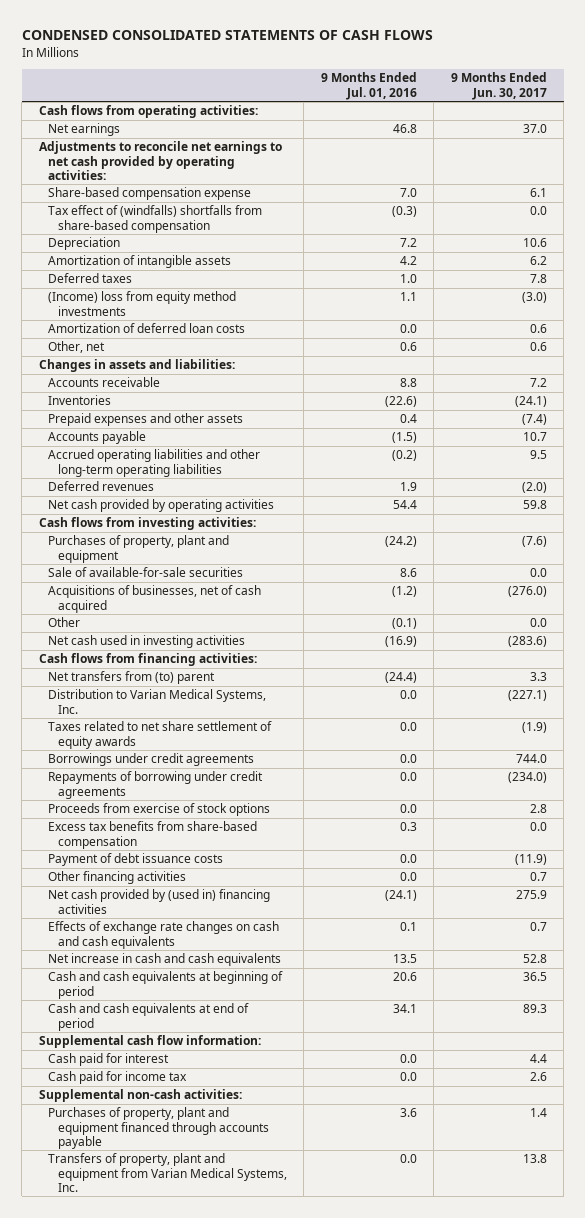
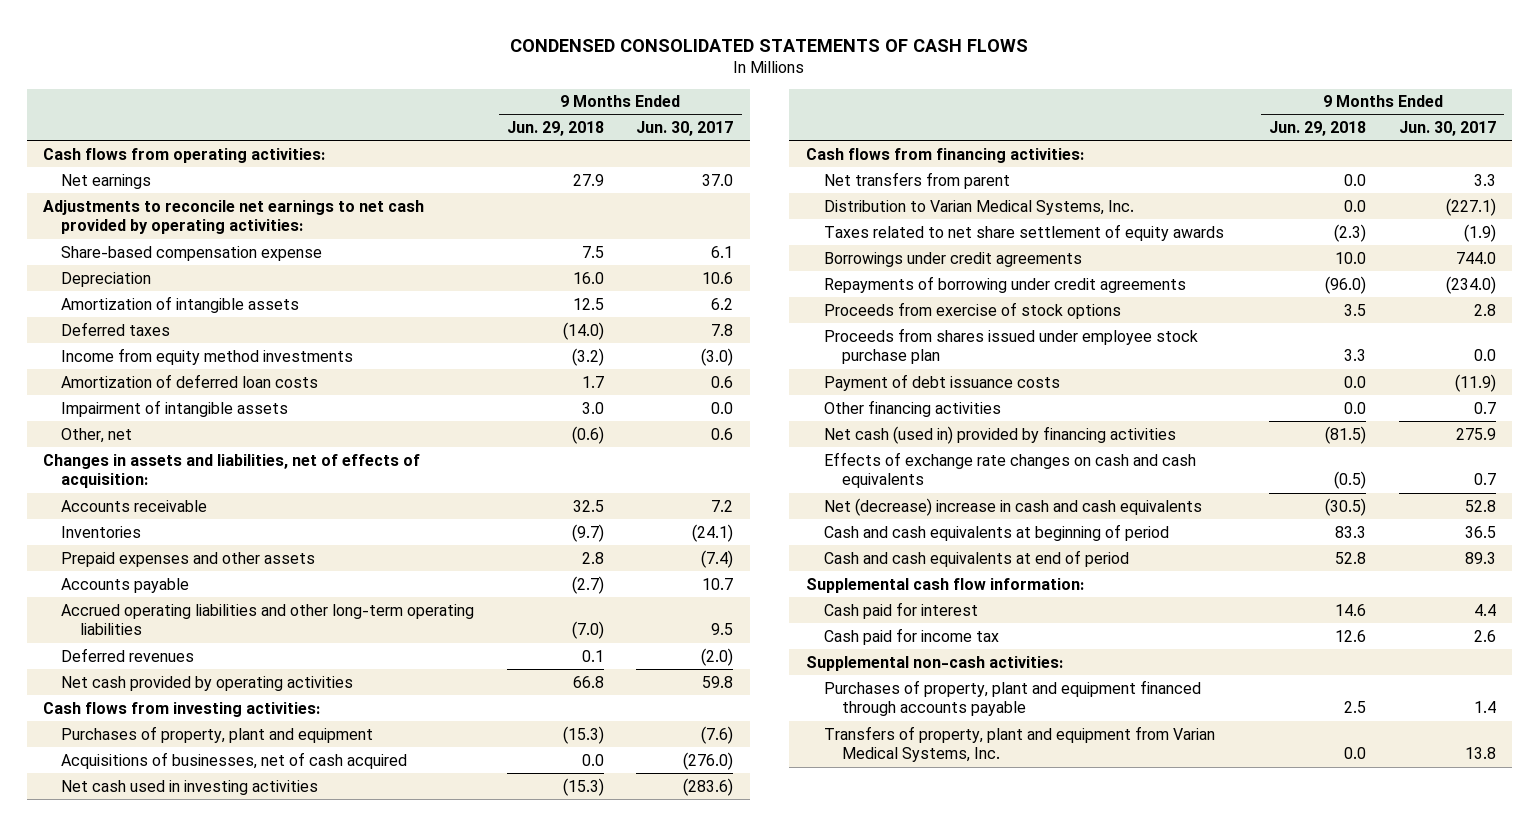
- | 9 Months Ended Jul. 01, 2016 | 9 Months Ended Jun. 30, 2017
+ | 9 Months Ended Jun. 29, 2018 | 9 Months Ended Jun. 30, 2017
- Tax effect of (windfalls) shortfalls from share-based compensation | (0.3) | 0.0
- (Income) loss from equity method investments | 1.1 | (3.0)
+ Income from equity method investments | (3.2) | (3.0)
+ Impairment of intangible assets | 3.0 | 0.0
- Changes in assets and liabilities:
+ Changes in assets and liabilities, net of effects of acquisition:
- Sale of available-for-sale securities | 8.6 | 0.0
- Other | (0.1) | 0.0
- Net transfers from (to) parent | (24.4) | 3.3
+ Net transfers from parent | 0.0 | 3.3
- Excess tax benefits from share-based compensation | 0.3 | 0.0
+ Proceeds from shares issued under employee stock purchase plan | 3.3 | 0.0
- Net cash provided by (used in) financing activities | (24.1) | 275.9
+ Net cash (used in) provided by financing activities | (81.5) | 275.9
- Net increase in cash and cash equivalents | 13.5 | 52.8
+ Net (decrease) increase in cash and cash equivalents | (30.5) | 52.8

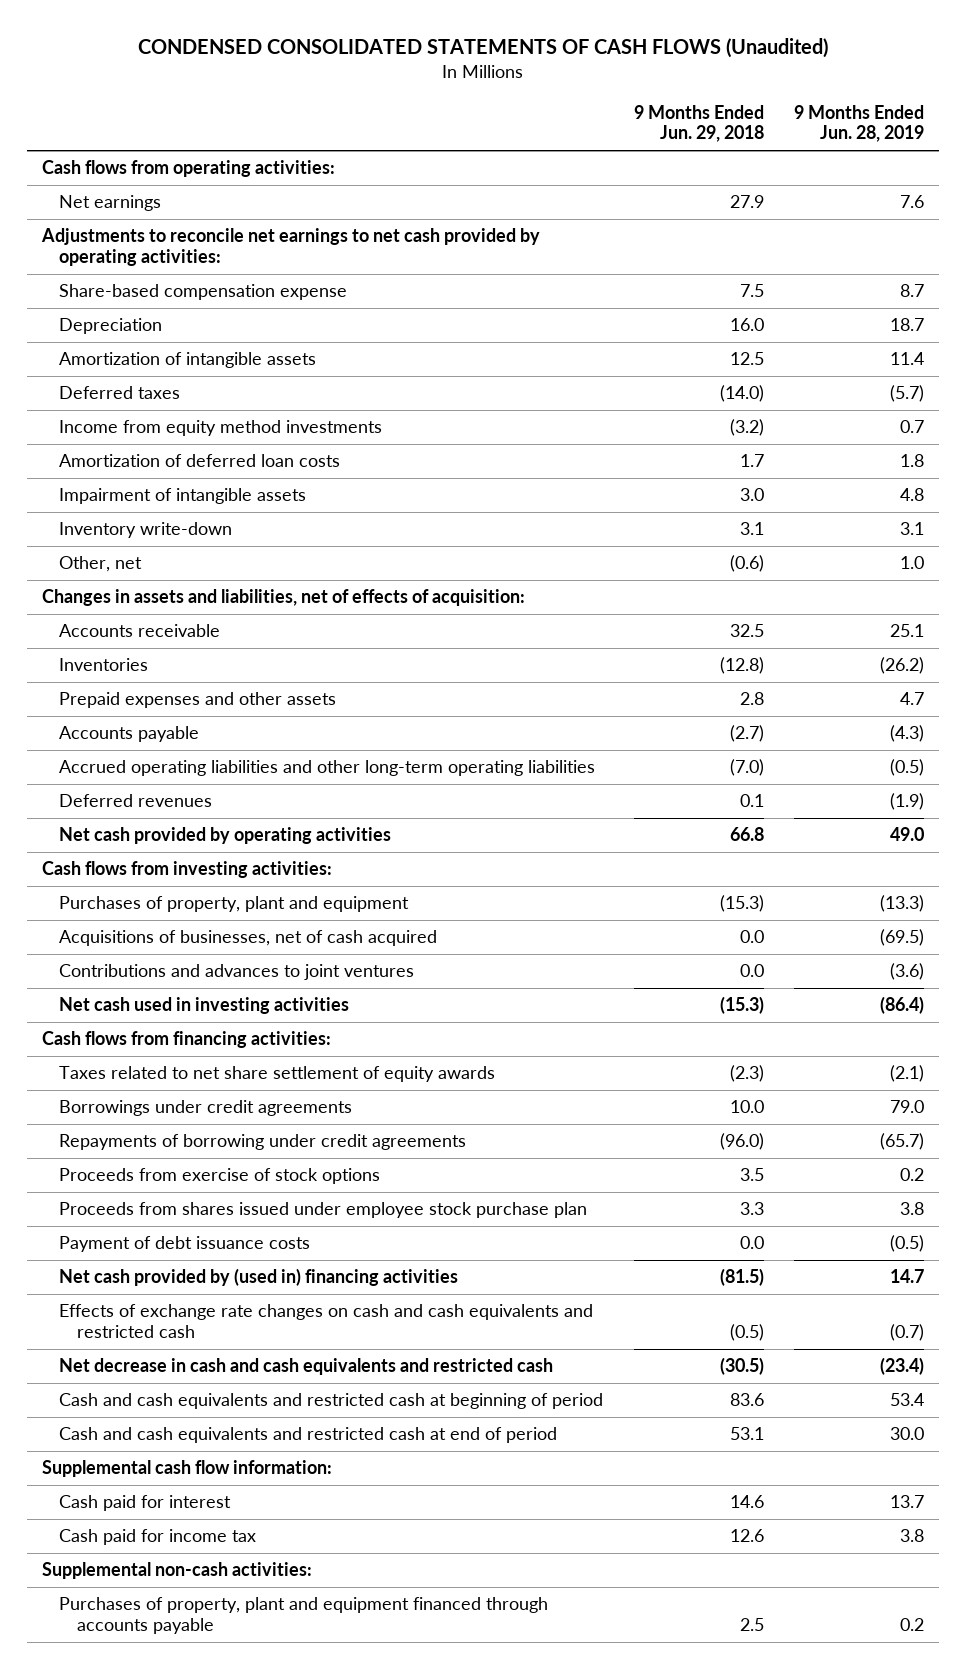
- CONDENSED CONSOLIDATED STATEMENTS OF CASH FLOWS
+ CONDENSED CONSOLIDATED STATEMENTS OF CASH FLOWS (Unaudited)
- | 9 Months Ended Jun. 29, 2018 | 9 Months Ended Jun. 30, 2017
+ | 9 Months Ended Jun. 29, 2018 | 9 Months Ended Jun. 28, 2019
+ Inventory write-down | 3.1 | 3.1
- Inventories | (9.7) | (24.1)
+ Inventories | (12.8) | (26.2)
+ Contributions and advances to joint ventures | 0.0 | (3.6)
- Net transfers from parent | 0.0 | 3.3
- Distribution to Varian Medical Systems, Inc. | 0.0 | (227.1)
- Other financing activities | 0.0 | 0.7
- Net cash (used in) provided by financing activities | (81.5) | 275.9
- Effects of exchange rate changes on cash and cash equivalents | (0.5) | 0.7
- Net (decrease) increase in cash and cash equivalents | (30.5) | 52.8
- Cash and cash equivalents at beginning of period | 83.3 | 36.5
- Cash and cash equivalents at end of period | 52.8 | 89.3
+ Net cash provided by (used in) financing activities | (81.5) | 14.7
+ Effects of exchange rate changes on cash and cash equivalents and restricted cash | (0.5) | (0.7)
+ Net decrease in cash and cash equivalents and restricted cash | (30.5) | (23.4)
+ Cash and cash equivalents and restricted cash at beginning of period | 83.6 | 53.4
+ Cash and cash equivalents and restricted cash at end of period | 53.1 | 30.0
- Transfers of property, plant and equipment from Varian Medical Systems, Inc. | 0.0 | 13.8

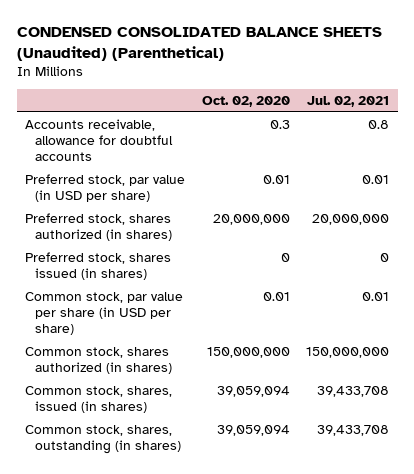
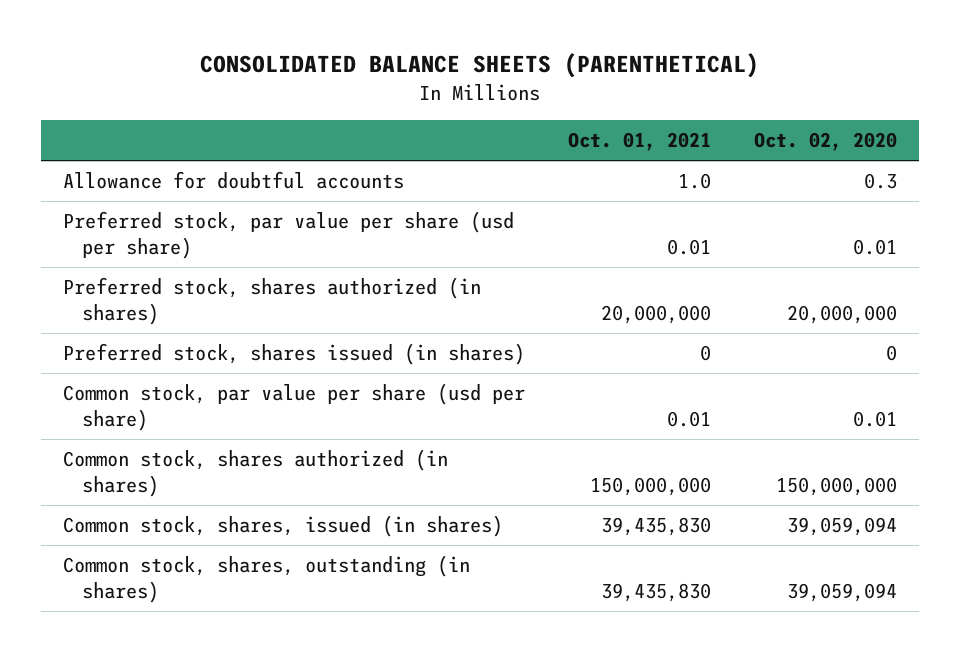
- CONDENSED CONSOLIDATED BALANCE SHEETS (Unaudited) (Parenthetical)
+ CONSOLIDATED BALANCE SHEETS (PARENTHETICAL)
- | Oct. 02, 2020 | Jul. 02, 2021
+ | Oct. 01, 2021 | Oct. 02, 2020
- Accounts receivable, allowance for doubtful accounts | 0.3 | 0.8
- Preferred stock, par value (in USD per share) | 0.01 | 0.01
+ Allowance for doubtful accounts | 1.0 | 0.3
+ Preferred stock, par value per share (usd per share) | 0.01 | 0.01
- Common stock, par value per share (in USD per share) | 0.01 | 0.01
+ Common stock, par value per share (usd per share) | 0.01 | 0.01

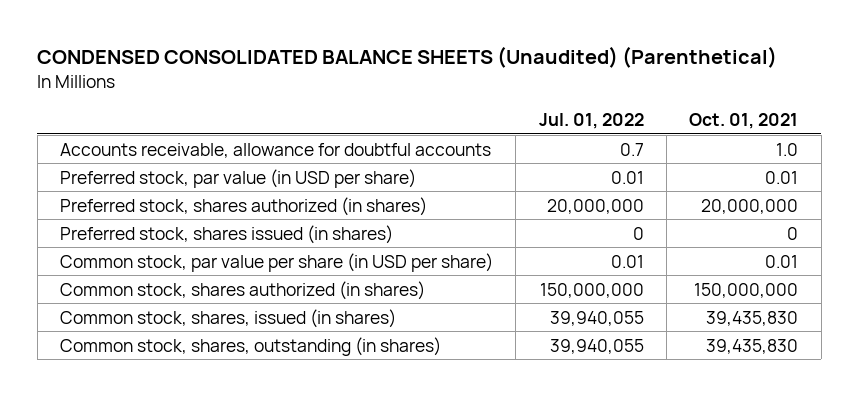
- CONSOLIDATED BALANCE SHEETS (PARENTHETICAL)
+ CONDENSED CONSOLIDATED BALANCE SHEETS (Unaudited) (Parenthetical)
- | Oct. 01, 2021 | Oct. 02, 2020
+ | Jul. 01, 2022 | Oct. 01, 2021
- Allowance for doubtful accounts | 1.0 | 0.3
- Preferred stock, par value per share (usd per share) | 0.01 | 0.01
+ Accounts receivable, allowance for doubtful accounts | 0.7 | 1.0
+ Preferred stock, par value (in USD per share) | 0.01 | 0.01
- Common stock, par value per share (usd per share) | 0.01 | 0.01
+ Common stock, par value per share (in USD per share) | 0.01 | 0.01

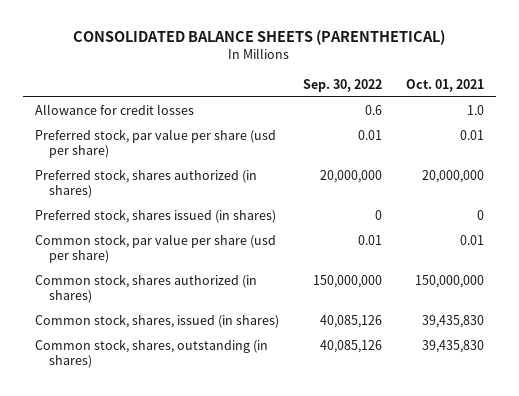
- CONDENSED CONSOLIDATED BALANCE SHEETS (Unaudited) (Parenthetical)
+ CONSOLIDATED BALANCE SHEETS (PARENTHETICAL)
- | Jul. 01, 2022 | Oct. 01, 2021
+ | Sep. 30, 2022 | Oct. 01, 2021
- Accounts receivable, allowance for doubtful accounts | 0.7 | 1.0
- Preferred stock, par value (in USD per share) | 0.01 | 0.01
+ Allowance for credit losses | 0.6 | 1.0
+ Preferred stock, par value per share (usd per share) | 0.01 | 0.01
- Common stock, par value per share (in USD per share) | 0.01 | 0.01
+ Common stock, par value per share (usd per share) | 0.01 | 0.01

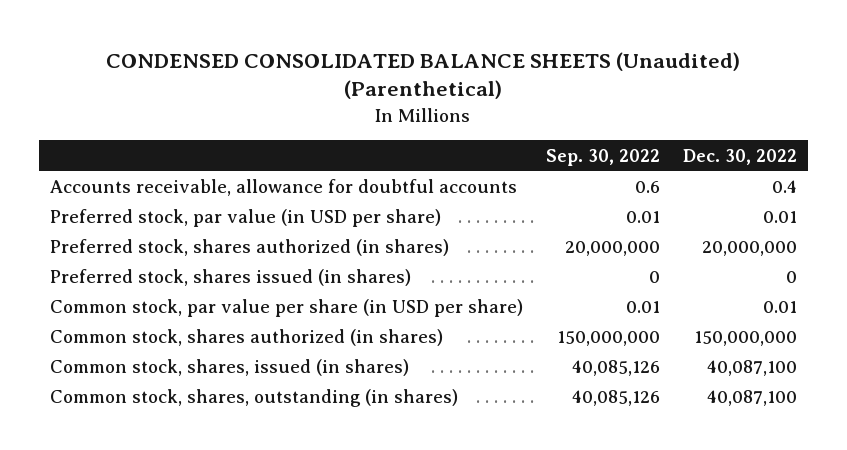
- CONSOLIDATED BALANCE SHEETS (PARENTHETICAL)
+ CONDENSED CONSOLIDATED BALANCE SHEETS (Unaudited) (Parenthetical)
- | Sep. 30, 2022 | Oct. 01, 2021
+ | Sep. 30, 2022 | Dec. 30, 2022
- Allowance for credit losses | 0.6 | 1.0
- Preferred stock, par value per share (usd per share) | 0.01 | 0.01
+ Accounts receivable, allowance for doubtful accounts | 0.6 | 0.4
+ Preferred stock, par value (in USD per share) | 0.01 | 0.01
- Common stock, par value per share (usd per share) | 0.01 | 0.01
+ Common stock, par value per share (in USD per share) | 0.01 | 0.01

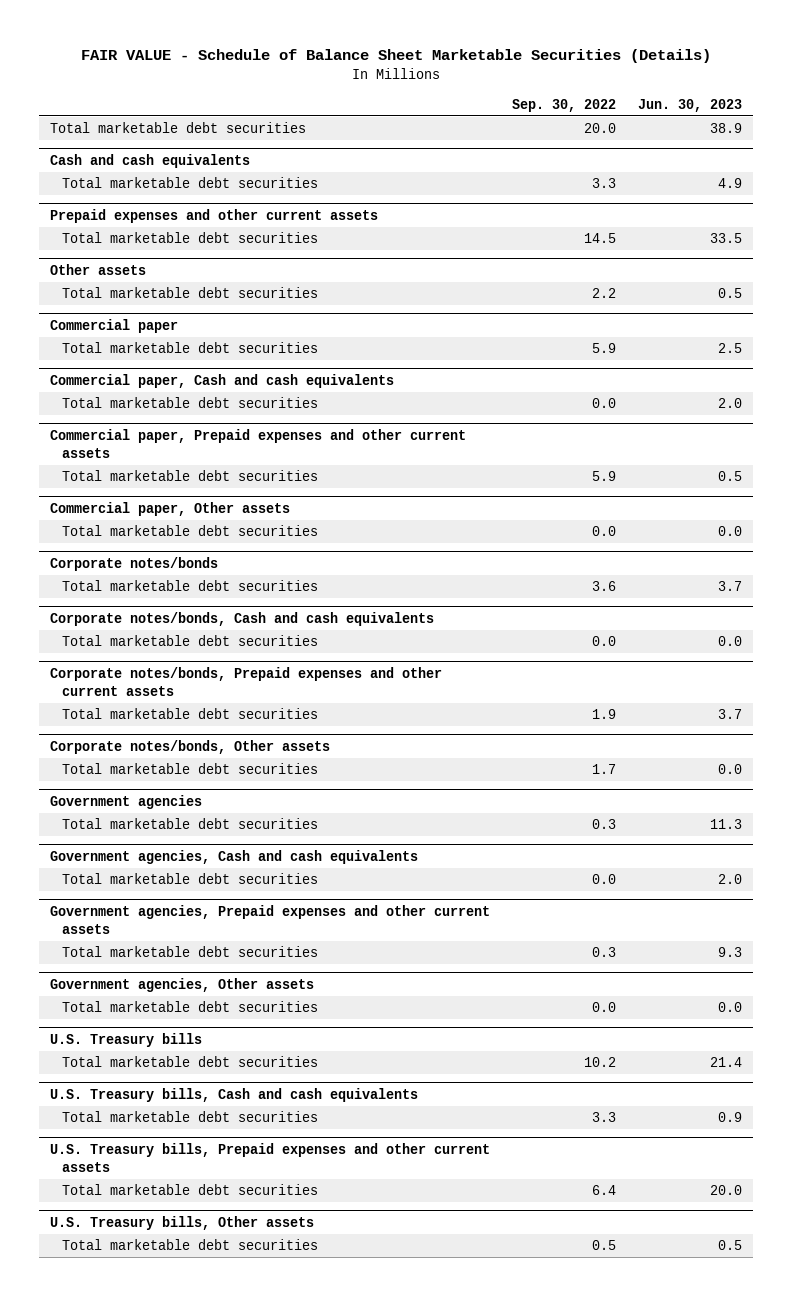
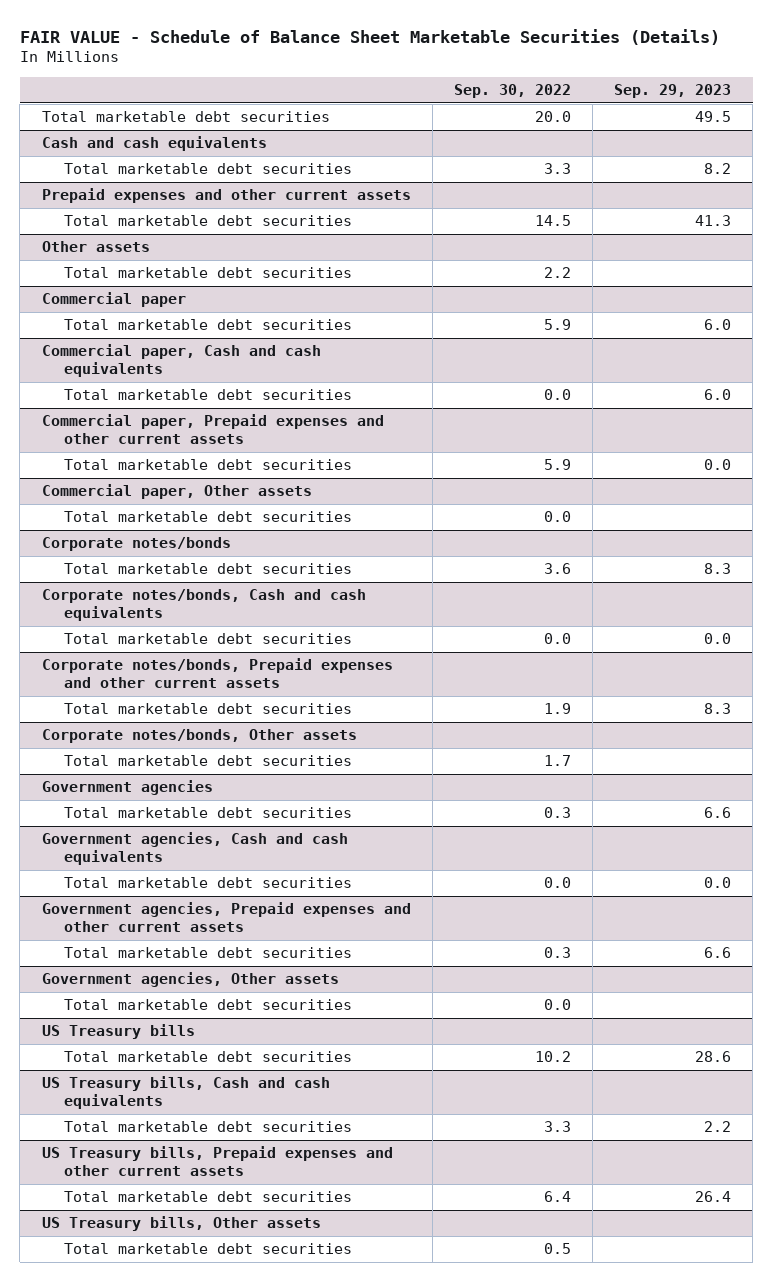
- | Sep. 30, 2022 | Jun. 30, 2023
+ | Sep. 30, 2022 | Sep. 29, 2023
- U.S. Treasury bills
+ US Treasury bills
- U.S. Treasury bills, Cash and cash equivalents
+ US Treasury bills, Cash and cash equivalents
- U.S. Treasury bills, Prepaid expenses and other current assets
+ US Treasury bills, Prepaid expenses and other current assets
- U.S. Treasury bills, Other assets
+ US Treasury bills, Other assets

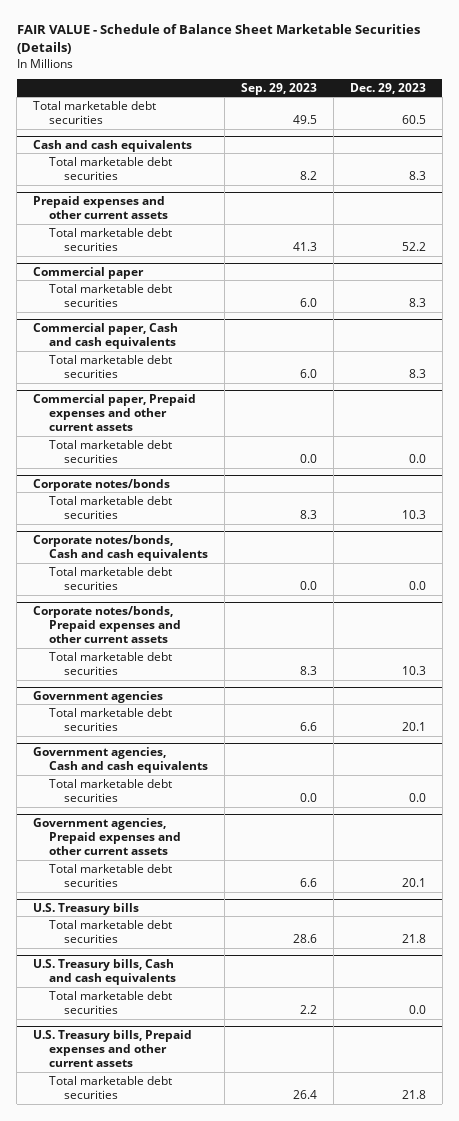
- | Sep. 30, 2022 | Sep. 29, 2023
+ | Sep. 29, 2023 | Dec. 29, 2023
- Other assets
- Total marketable debt securities | 2.2 |
- Commercial paper, Other assets
- Total marketable debt securities | 0.0 |
- Corporate notes/bonds, Other assets
- Total marketable debt securities | 1.7 |
- Government agencies, Other assets
- Total marketable debt securities | 0.0 |
- US Treasury bills
+ U.S. Treasury bills
- US Treasury bills, Cash and cash equivalents
+ U.S. Treasury bills, Cash and cash equivalents
- US Treasury bills, Prepaid expenses and other current assets
+ U.S. Treasury bills, Prepaid expenses and other current assets
- US Treasury bills, Other assets
- Total marketable debt securities | 0.5 |

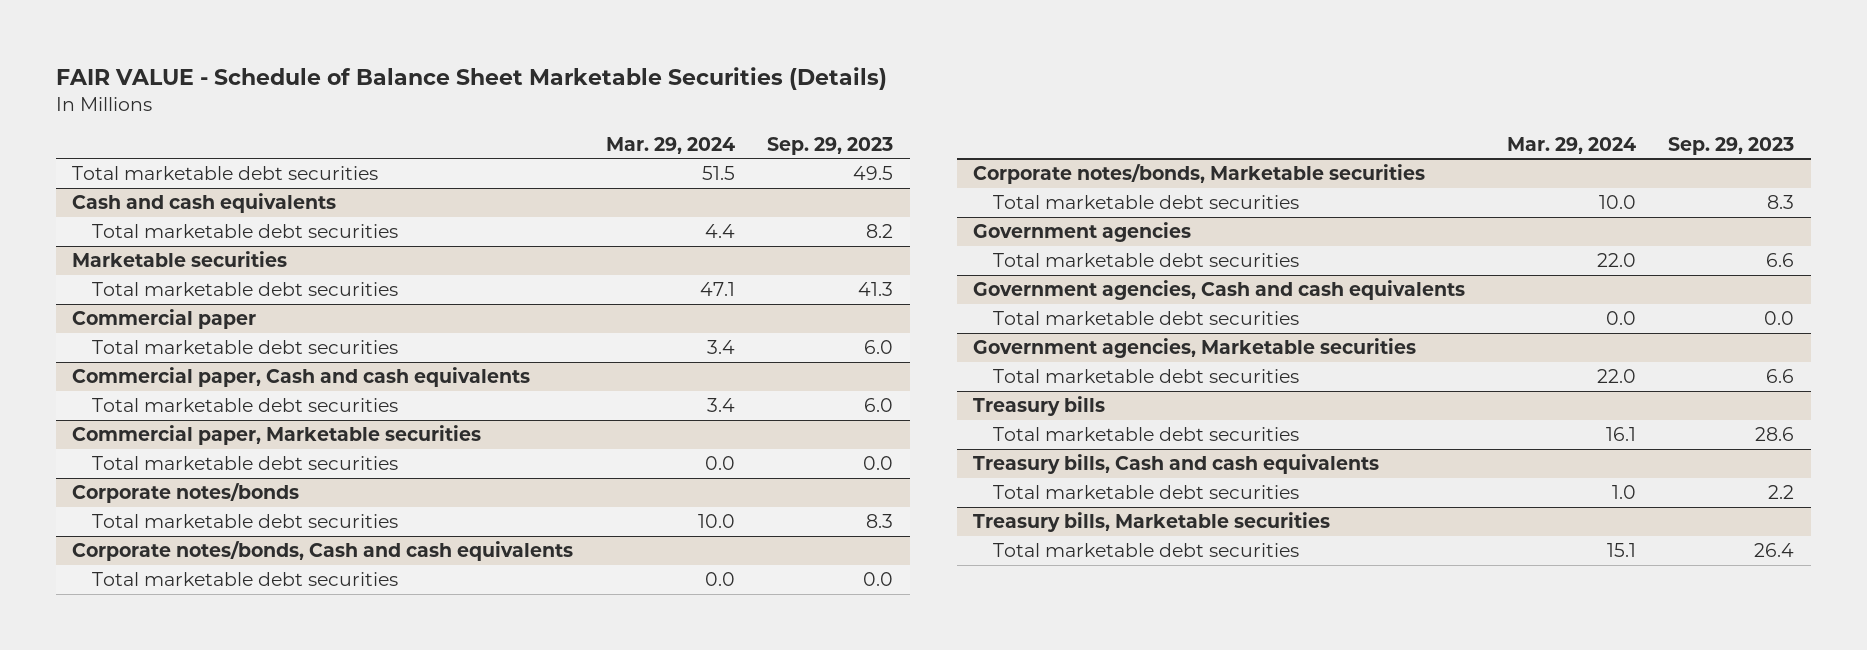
- | Sep. 29, 2023 | Dec. 29, 2023
+ | Mar. 29, 2024 | Sep. 29, 2023
- Prepaid expenses and other current assets
+ Marketable securities
- Commercial paper, Prepaid expenses and other current assets
+ Commercial paper, Marketable securities
- Corporate notes/bonds, Prepaid expenses and other current assets
+ Corporate notes/bonds, Marketable securities
- Government agencies, Prepaid expenses and other current assets
+ Government agencies, Marketable securities
- U.S. Treasury bills
+ Treasury bills
- U.S. Treasury bills, Cash and cash equivalents
+ Treasury bills, Cash and cash equivalents
- U.S. Treasury bills, Prepaid expenses and other current assets
+ Treasury bills, Marketable securities

